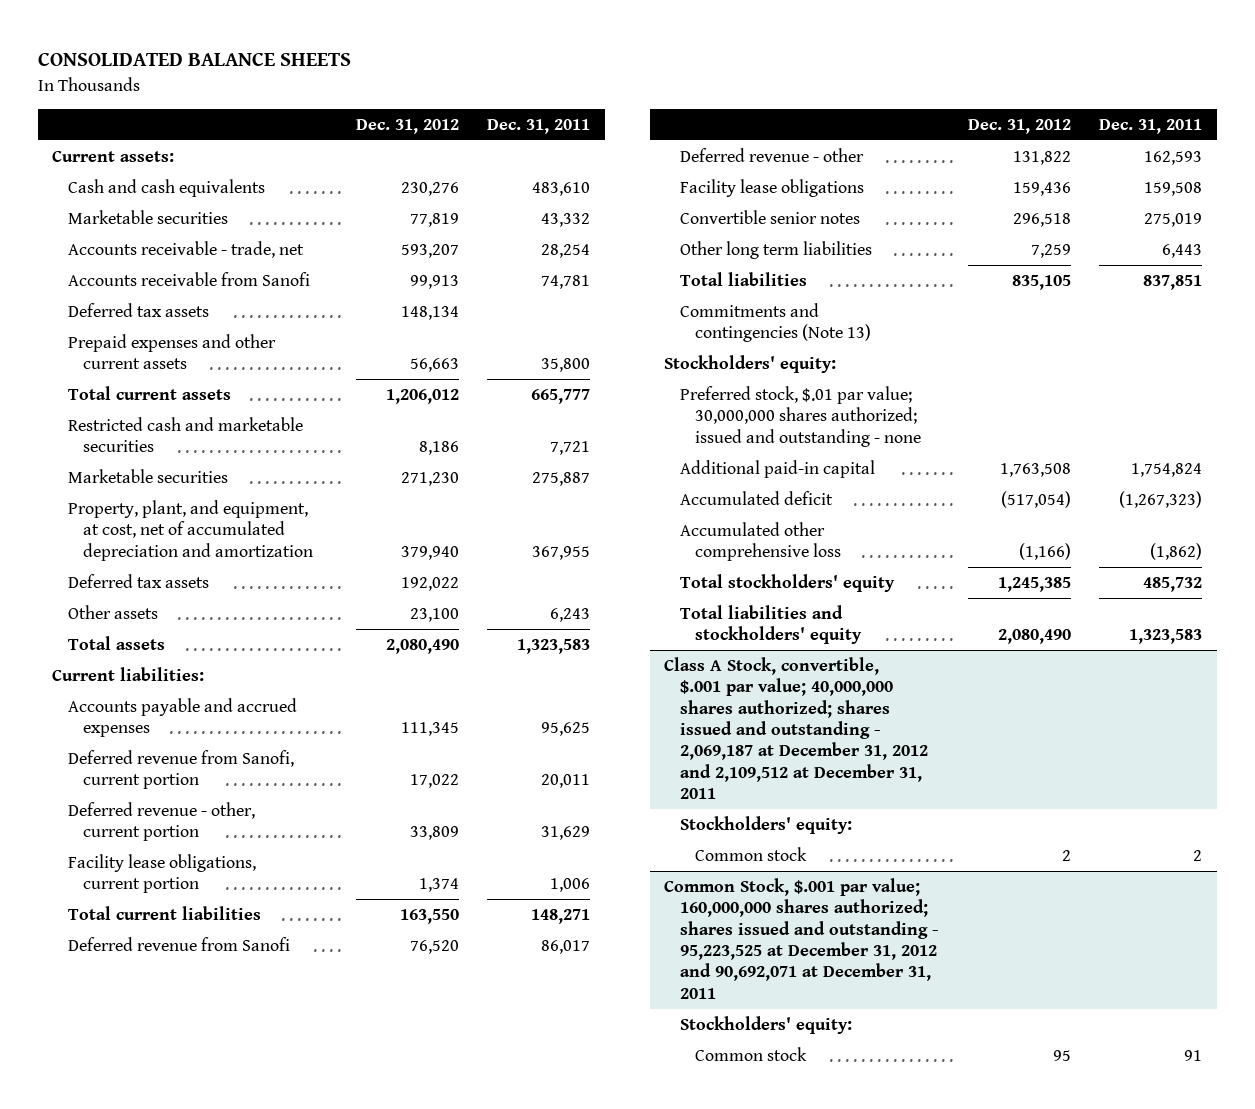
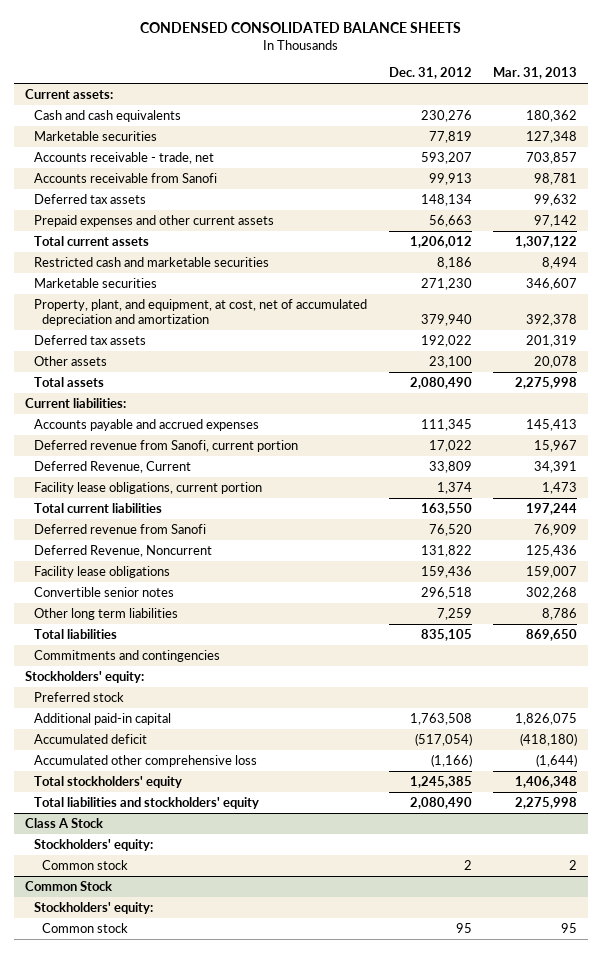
- CONSOLIDATED BALANCE SHEETS
+ CONDENSED CONSOLIDATED BALANCE SHEETS
- | Dec. 31, 2012 | Dec. 31, 2011
+ | Dec. 31, 2012 | Mar. 31, 2013
- Deferred revenue - other, current portion | 33,809 | 31,629
+ Deferred Revenue, Current | 33,809 | 34,391
- Deferred revenue - other | 131,822 | 162,593
+ Deferred Revenue, Noncurrent | 131,822 | 125,436
- Commitments and contingencies (Note 13)
+ Commitments and contingencies
- Preferred stock, $.01 par value; 30,000,000 shares authorized; issued and outstanding - none
+ Preferred stock
- Class A Stock, convertible, $.001 par value; 40,000,000 shares authorized; shares issued and outstanding - 2,069,187 at December 31, 2012 and 2,109,512 at December 31, 2011
+ Class A Stock
- Common Stock, $.001 par value; 160,000,000 shares authorized; shares issued and outstanding - 95,223,525 at December 31, 2012 and 90,692,071 at December 31, 2011
+ Common Stock

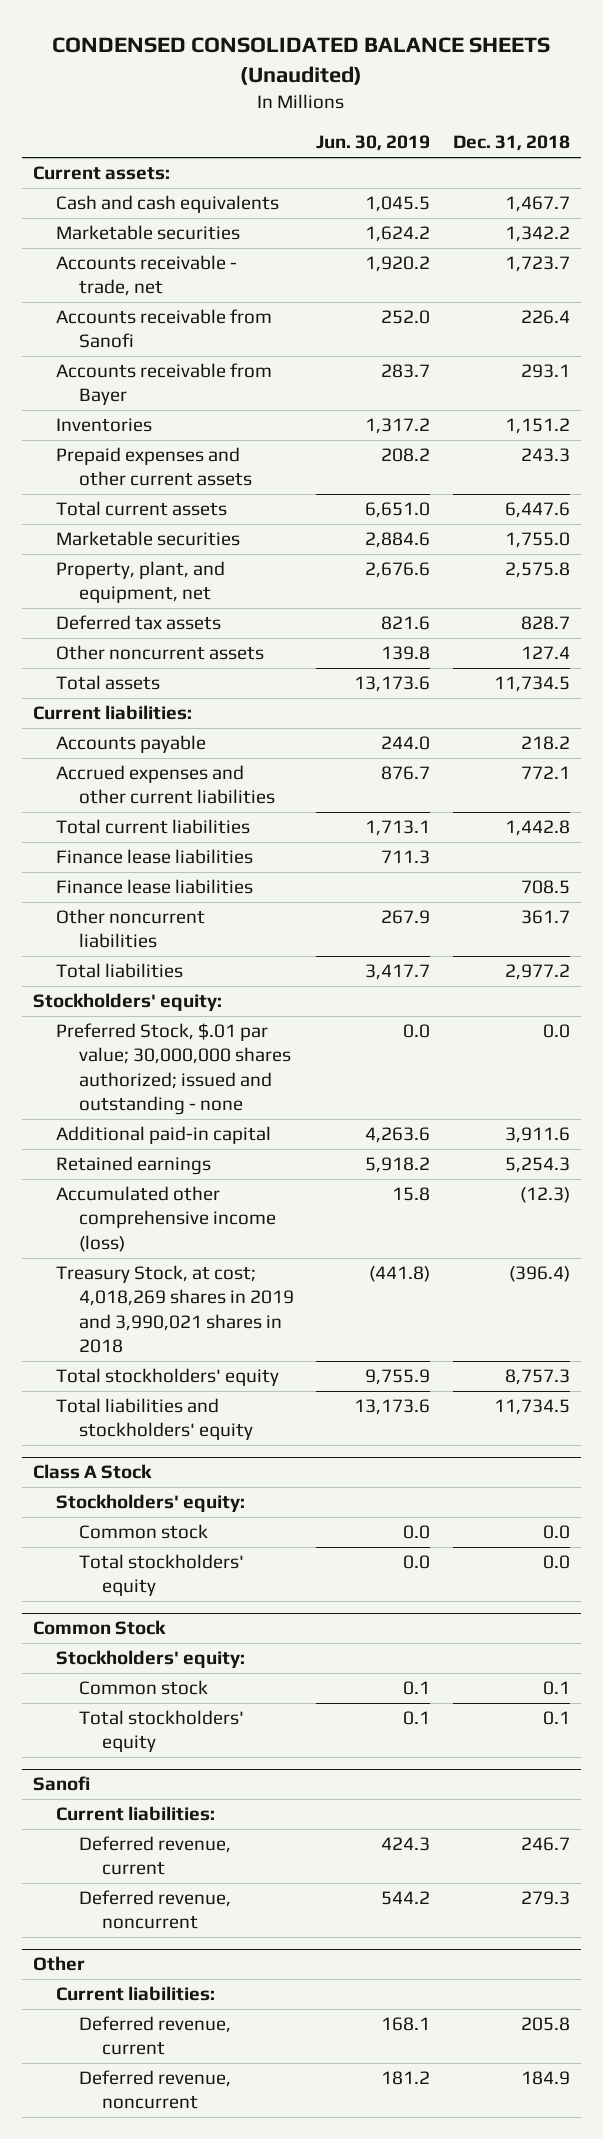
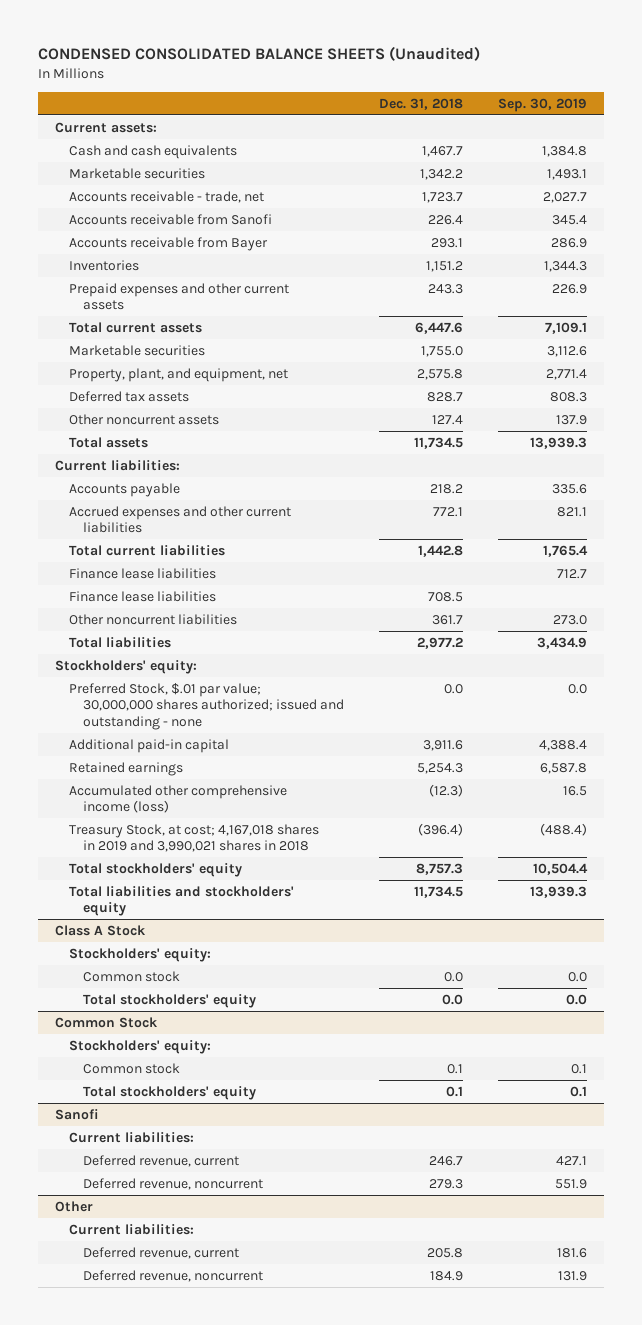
- | Jun. 30, 2019 | Dec. 31, 2018
+ | Dec. 31, 2018 | Sep. 30, 2019
- Treasury Stock, at cost; 4,018,269 shares in 2019 and 3,990,021 shares in 2018 | (441.8) | (396.4)
+ Treasury Stock, at cost; 4,167,018 shares in 2019 and 3,990,021 shares in 2018 | (396.4) | (488.4)

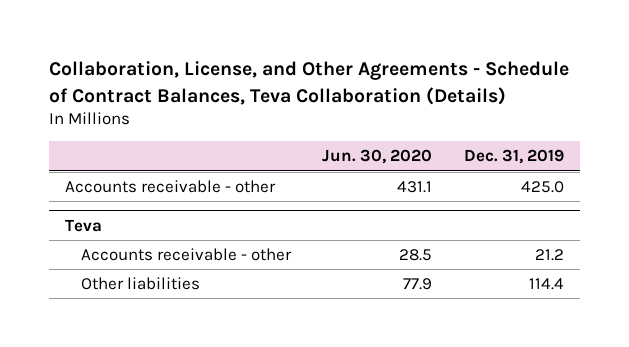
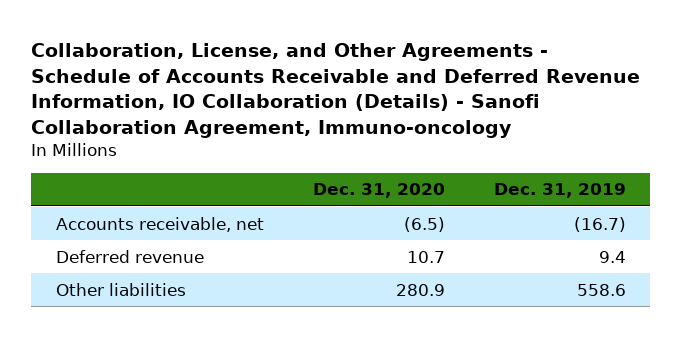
- Collaboration, License, and Other Agreements - Schedule of Contract Balances, Teva Collaboration (Details)
+ Collaboration, License, and Other Agreements - Schedule of Accounts Receivable and Deferred Revenue Information, IO Collaboration (Details) - Sanofi Collaboration Agreement, Immuno-oncology
- | Jun. 30, 2020 | Dec. 31, 2019
+ | Dec. 31, 2020 | Dec. 31, 2019
- Accounts receivable - other | 431.1 | 425.0
- Teva
- Accounts receivable - other | 28.5 | 21.2
- Other liabilities | 77.9 | 114.4
+ Accounts receivable, net | (6.5) | (16.7)
+ Deferred revenue | 10.7 | 9.4
+ Other liabilities | 280.9 | 558.6

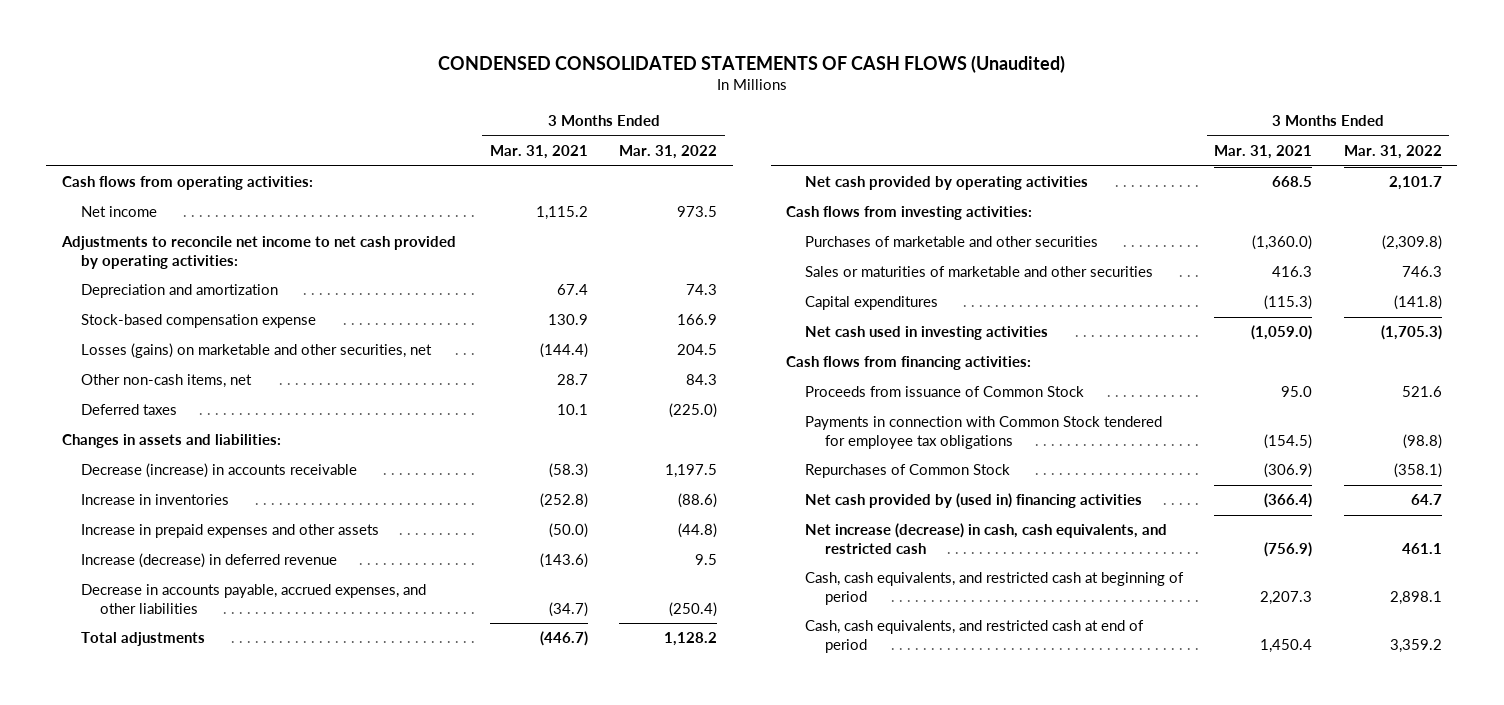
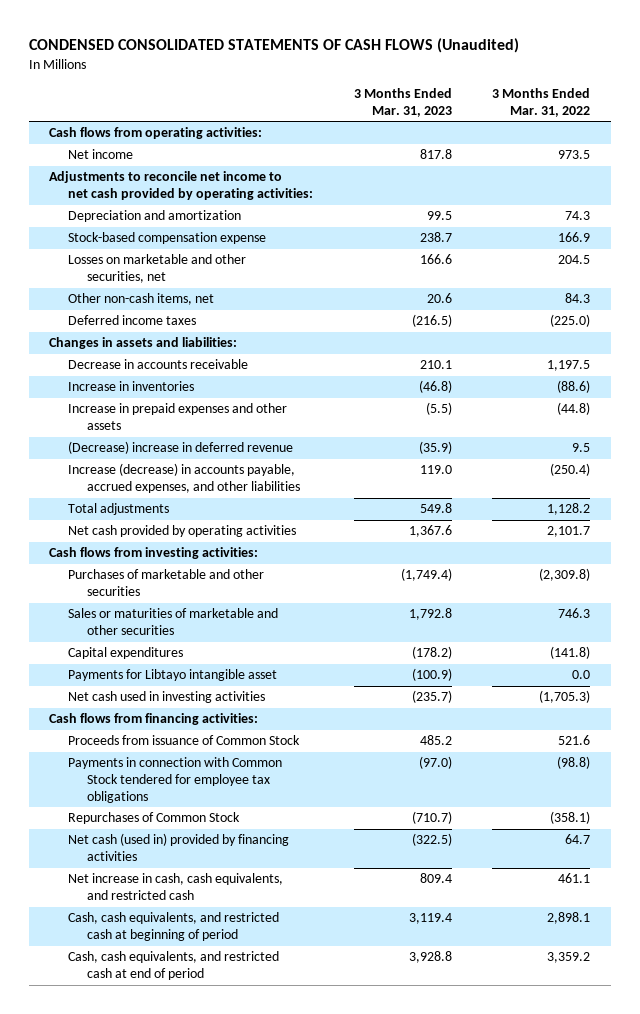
- | 3 Months Ended Mar. 31, 2021 | 3 Months Ended Mar. 31, 2022
+ | 3 Months Ended Mar. 31, 2023 | 3 Months Ended Mar. 31, 2022
- Losses (gains) on marketable and other securities, net | (144.4) | 204.5
+ Losses on marketable and other securities, net | 166.6 | 204.5
- Deferred taxes | 10.1 | (225.0)
+ Deferred income taxes | (216.5) | (225.0)
- Decrease (increase) in accounts receivable | (58.3) | 1,197.5
+ Decrease in accounts receivable | 210.1 | 1,197.5
- Increase (decrease) in deferred revenue | (143.6) | 9.5
- Decrease in accounts payable, accrued expenses, and other liabilities | (34.7) | (250.4)
+ (Decrease) increase in deferred revenue | (35.9) | 9.5
+ Increase (decrease) in accounts payable, accrued expenses, and other liabilities | 119.0 | (250.4)
+ Payments for Libtayo intangible asset | (100.9) | 0.0
- Net cash provided by (used in) financing activities | (366.4) | 64.7
- Net increase (decrease) in cash, cash equivalents, and restricted cash | (756.9) | 461.1
+ Net cash (used in) provided by financing activities | (322.5) | 64.7
+ Net increase in cash, cash equivalents, and restricted cash | 809.4 | 461.1

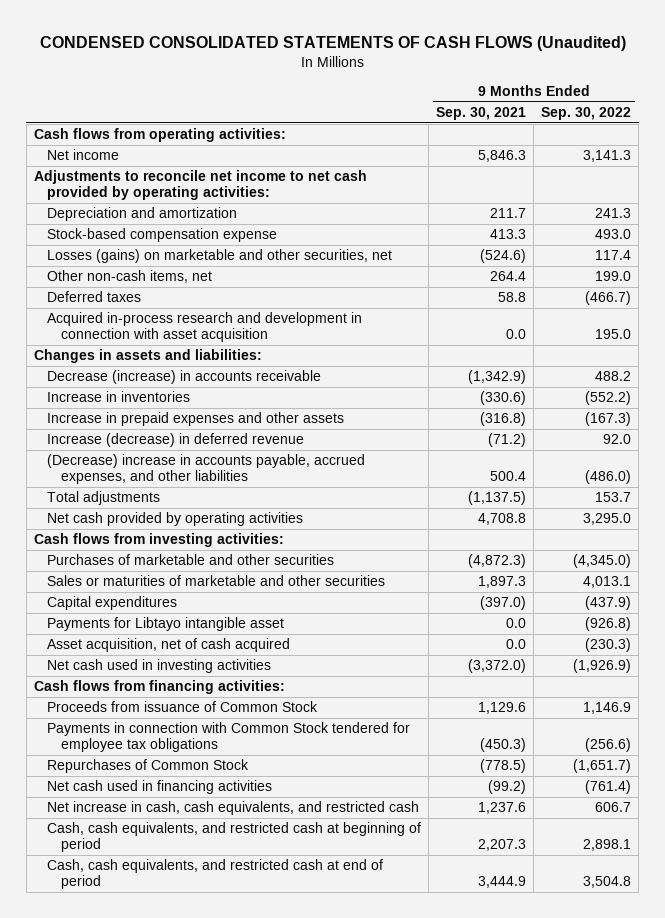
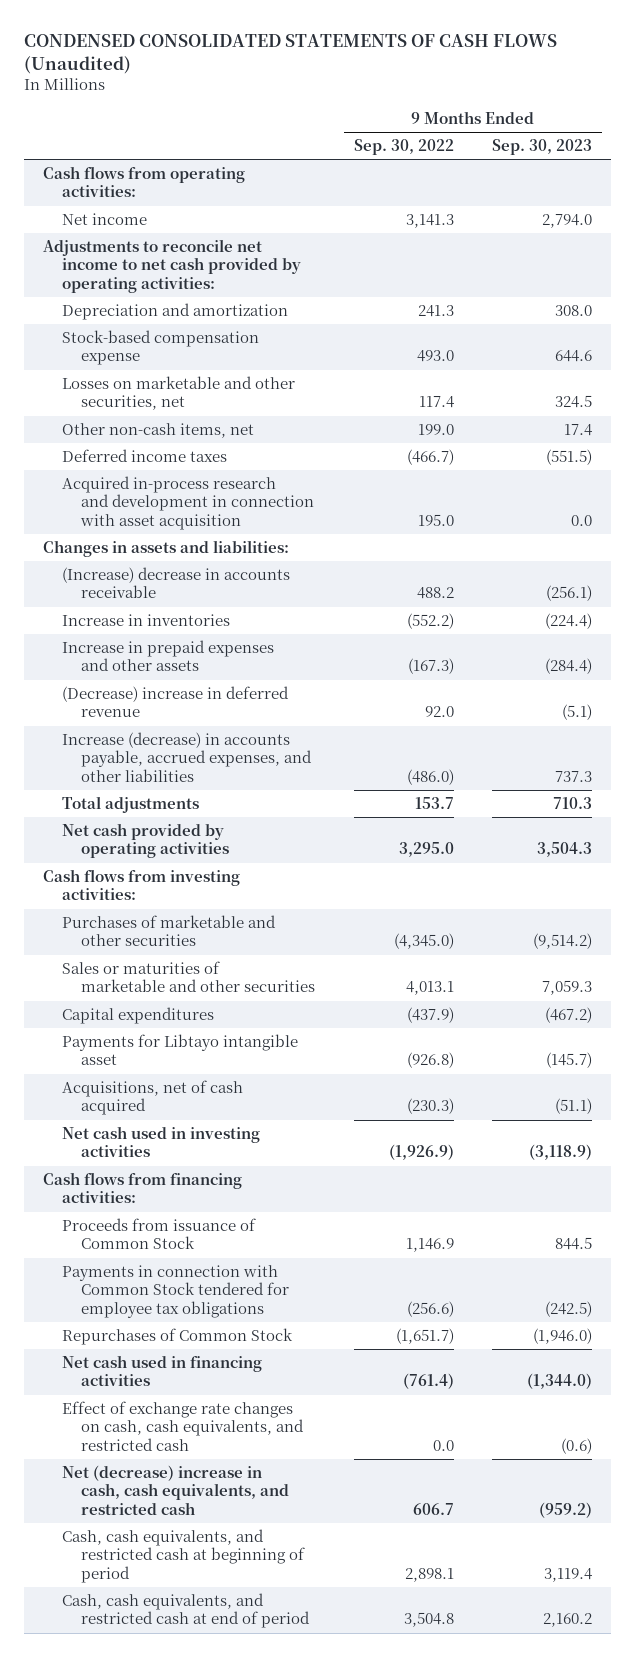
- | 9 Months Ended Sep. 30, 2021 | 9 Months Ended Sep. 30, 2022
+ | 9 Months Ended Sep. 30, 2022 | 9 Months Ended Sep. 30, 2023
- Losses (gains) on marketable and other securities, net | (524.6) | 117.4
+ Losses on marketable and other securities, net | 117.4 | 324.5
- Deferred taxes | 58.8 | (466.7)
+ Deferred income taxes | (466.7) | (551.5)
- Decrease (increase) in accounts receivable | (1,342.9) | 488.2
+ (Increase) decrease in accounts receivable | 488.2 | (256.1)
- Increase (decrease) in deferred revenue | (71.2) | 92.0
- (Decrease) increase in accounts payable, accrued expenses, and other liabilities | 500.4 | (486.0)
+ (Decrease) increase in deferred revenue | 92.0 | (5.1)
+ Increase (decrease) in accounts payable, accrued expenses, and other liabilities | (486.0) | 737.3
- Asset acquisition, net of cash acquired | 0.0 | (230.3)
+ Acquisitions, net of cash acquired | (230.3) | (51.1)
- Net increase in cash, cash equivalents, and restricted cash | 1,237.6 | 606.7
+ Effect of exchange rate changes on cash, cash equivalents, and restricted cash | 0.0 | (0.6)
+ Net (decrease) increase in cash, cash equivalents, and restricted cash | 606.7 | (959.2)

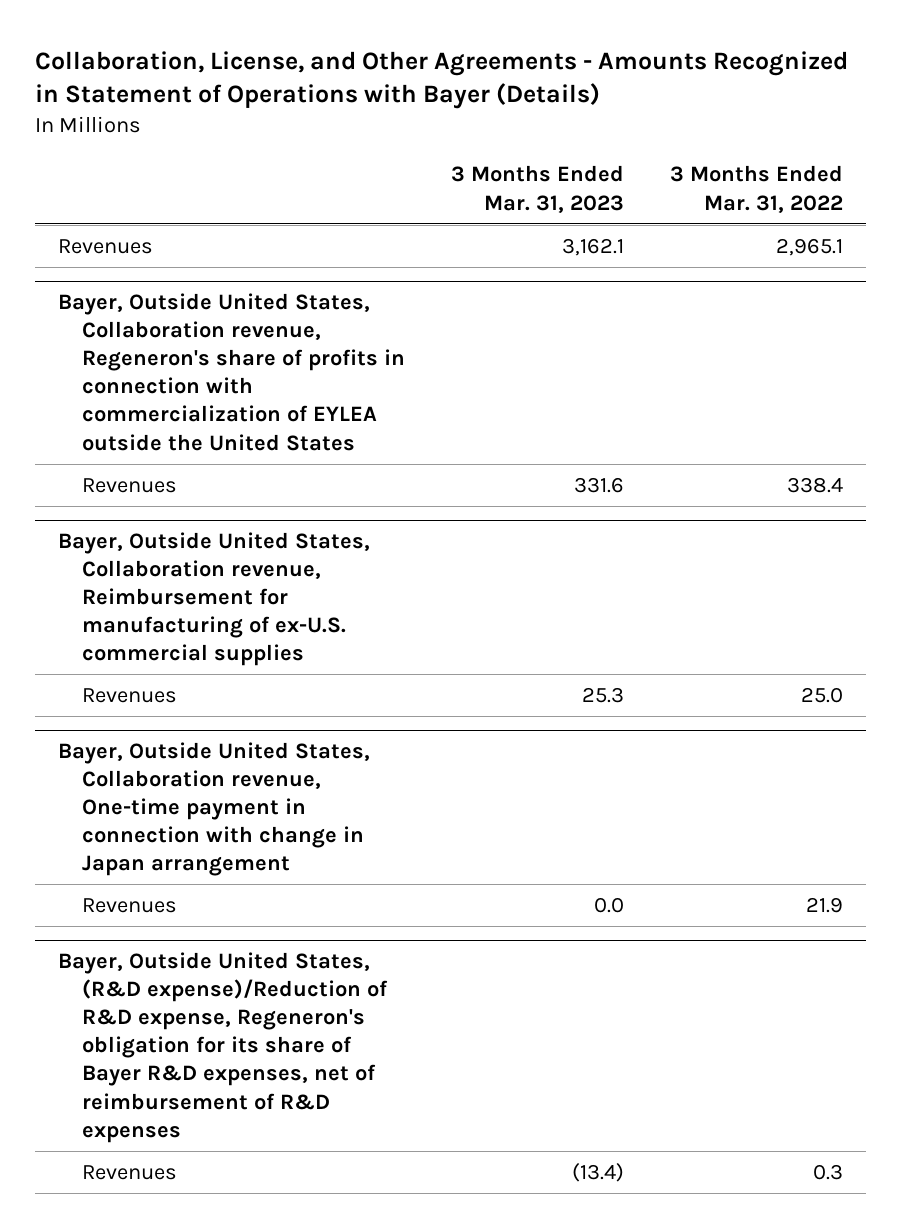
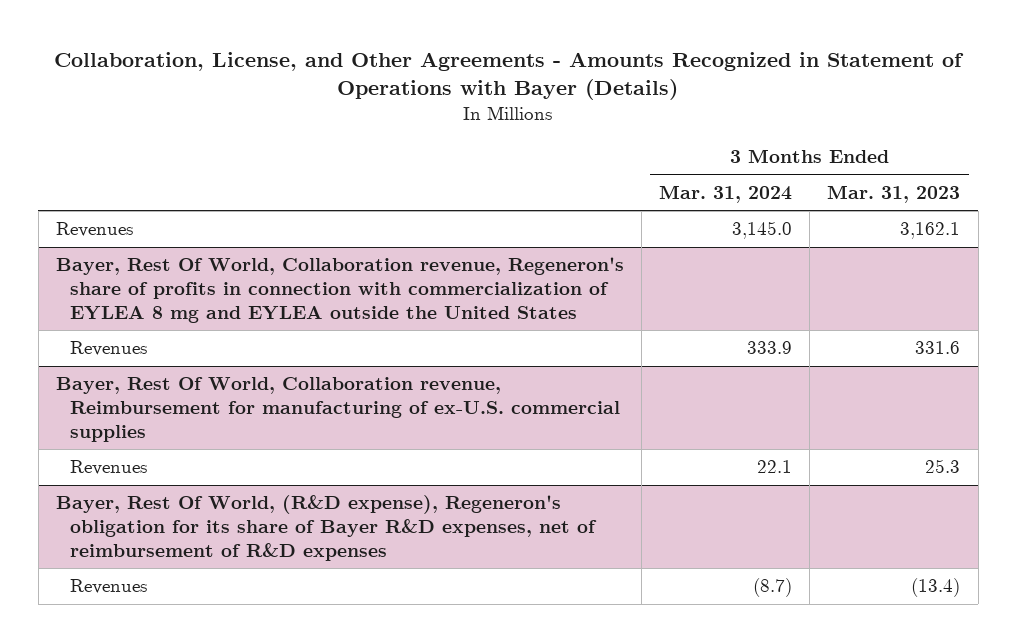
- | 3 Months Ended Mar. 31, 2023 | 3 Months Ended Mar. 31, 2022
+ | 3 Months Ended Mar. 31, 2024 | 3 Months Ended Mar. 31, 2023
- Bayer, Outside United States, Collaboration revenue, Regeneron's share of profits in connection with commercialization of EYLEA outside the United States
+ Bayer, Rest Of World, Collaboration revenue, Regeneron's share of profits in connection with commercialization of EYLEA 8 mg and EYLEA outside the United States
- Bayer, Outside United States, Collaboration revenue, Reimbursement for manufacturing of ex-U.S. commercial supplies
+ Bayer, Rest Of World, Collaboration revenue, Reimbursement for manufacturing of ex-U.S. commercial supplies
- Bayer, Outside United States, Collaboration revenue, One-time payment in connection with change in Japan arrangement
- Revenues | 0.0 | 21.9
- Bayer, Outside United States, (R&D expense)/Reduction of R&D expense, Regeneron's obligation for its share of Bayer R&D expenses, net of reimbursement of R&D expenses
+ Bayer, Rest Of World, (R&D expense), Regeneron's obligation for its share of Bayer R&D expenses, net of reimbursement of R&D expenses

